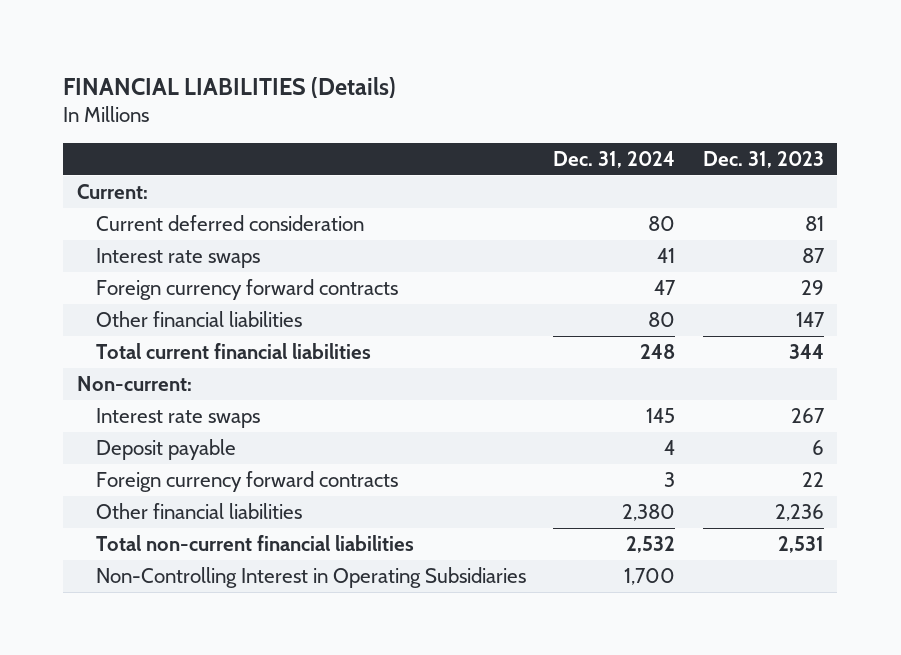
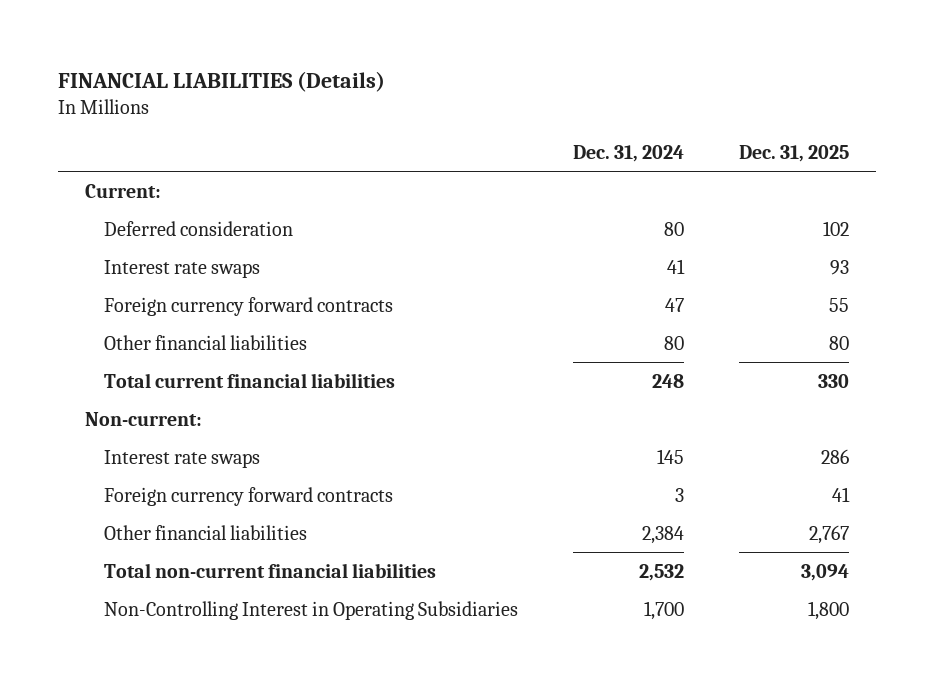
- | Dec. 31, 2024 | Dec. 31, 2023
+ | Dec. 31, 2024 | Dec. 31, 2025
- Current deferred consideration | 80 | 81
+ Deferred consideration | 80 | 102
- Deposit payable | 4 | 6
- Other financial liabilities | 2,380 | 2,236
+ Other financial liabilities | 2,384 | 2,767

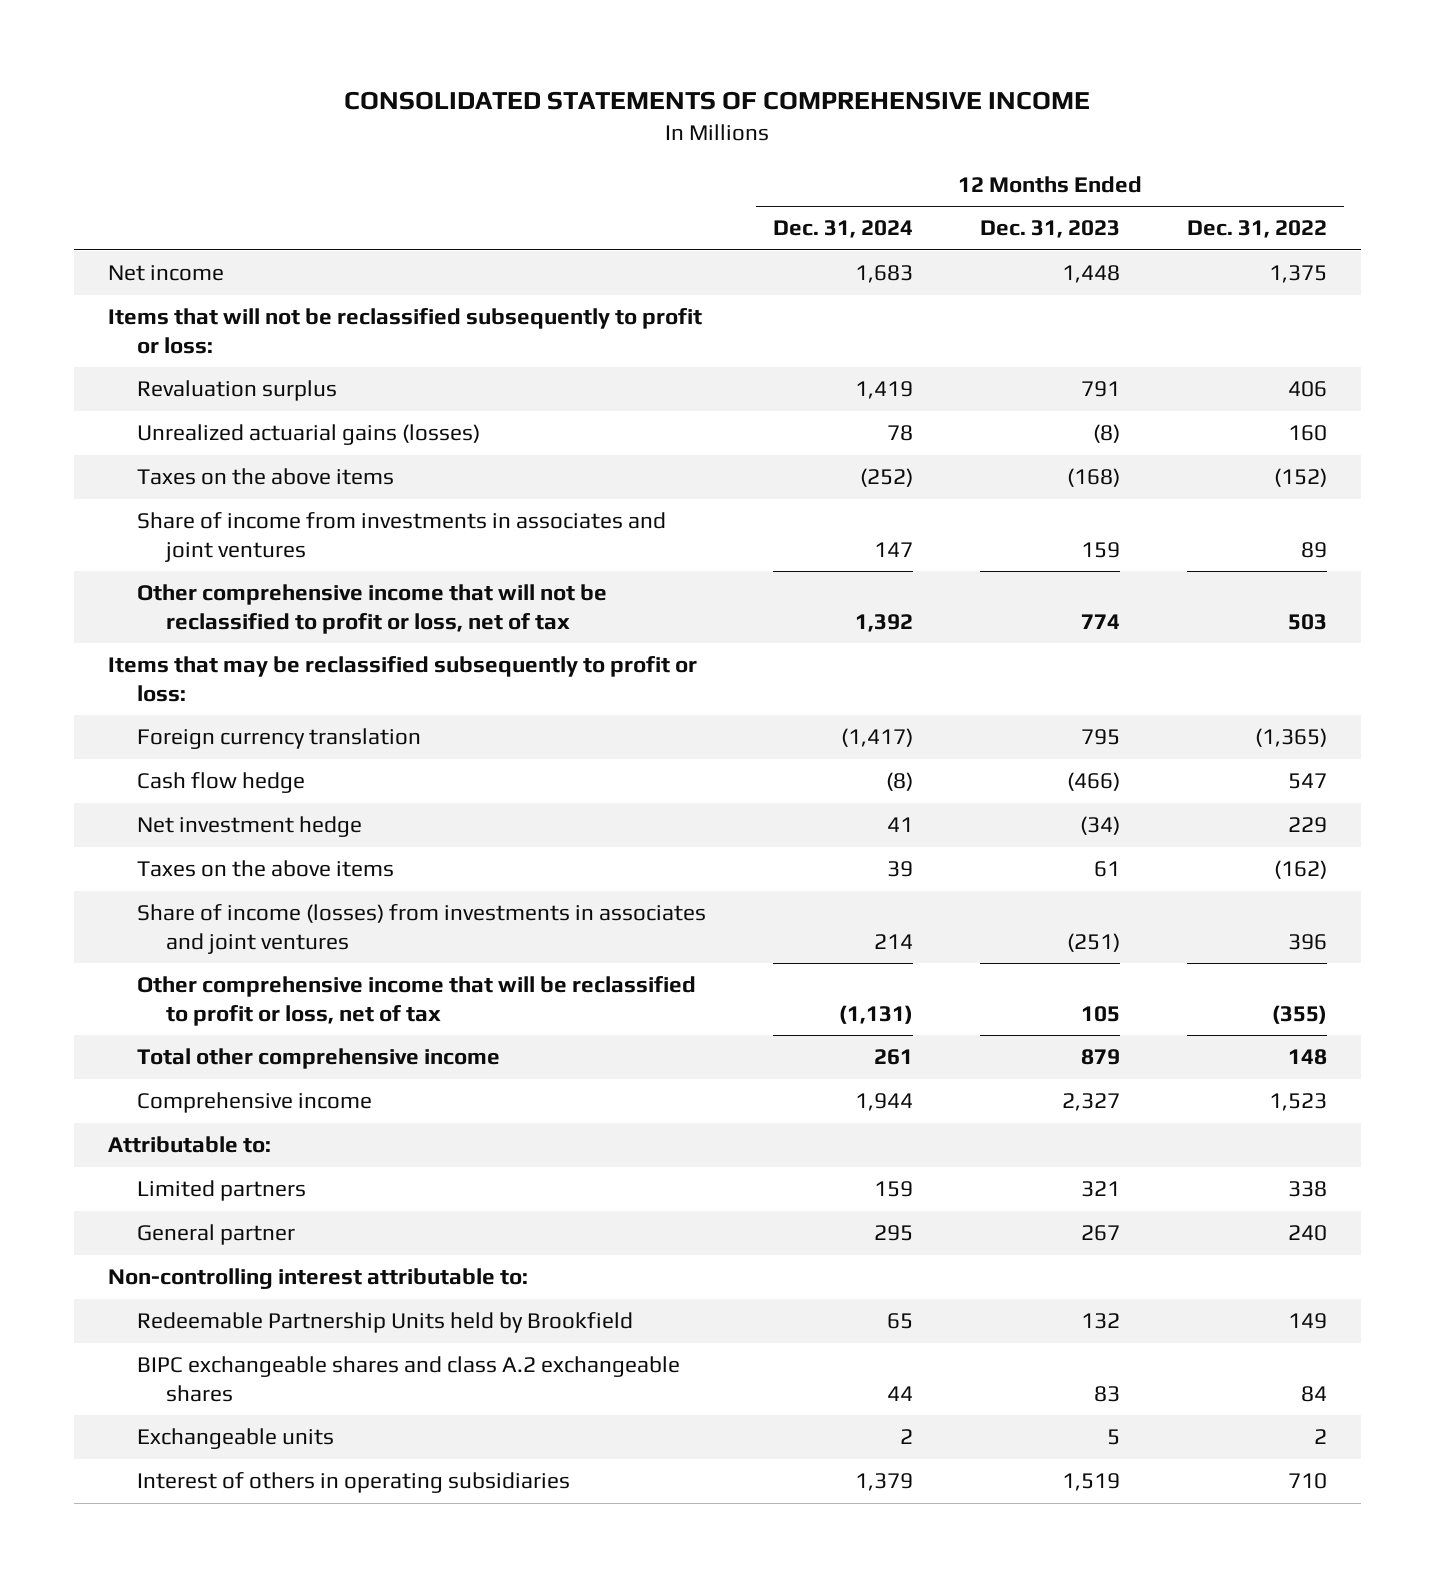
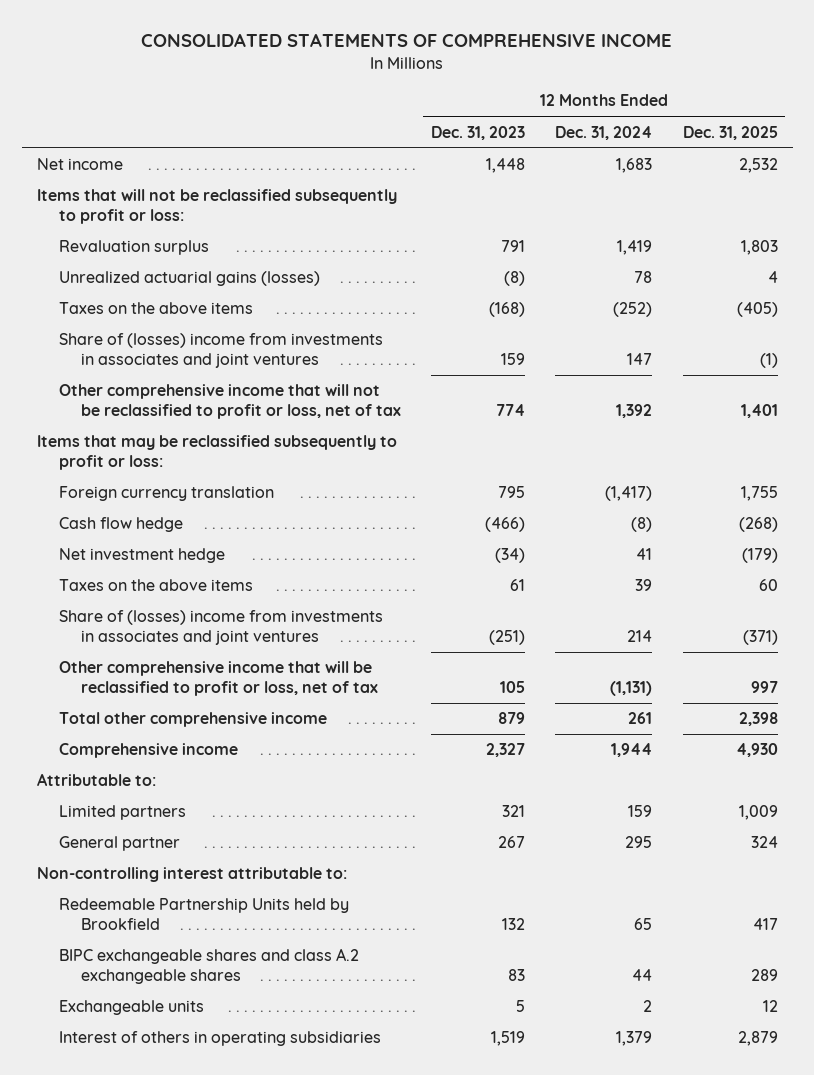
- | 12 Months Ended Dec. 31, 2024 | 12 Months Ended Dec. 31, 2023 | 12 Months Ended Dec. 31, 2022
+ | 12 Months Ended Dec. 31, 2023 | 12 Months Ended Dec. 31, 2024 | 12 Months Ended Dec. 31, 2025
- Share of income from investments in associates and joint ventures | 147 | 159 | 89
+ Share of (losses) income from investments in associates and joint ventures | 159 | 147 | (1)
- Share of income (losses) from investments in associates and joint ventures | 214 | (251) | 396
+ Share of (losses) income from investments in associates and joint ventures | (251) | 214 | (371)

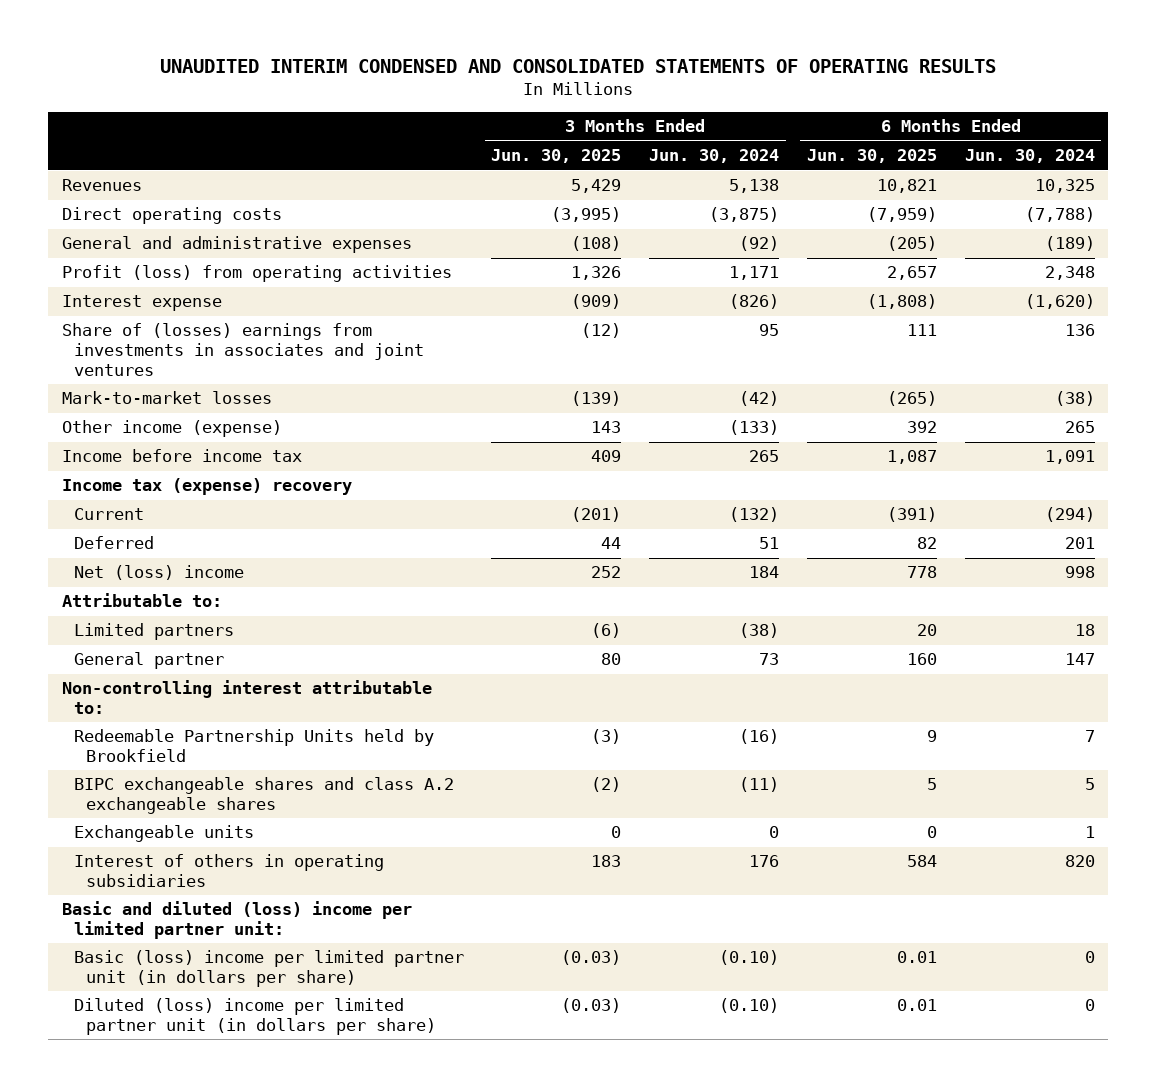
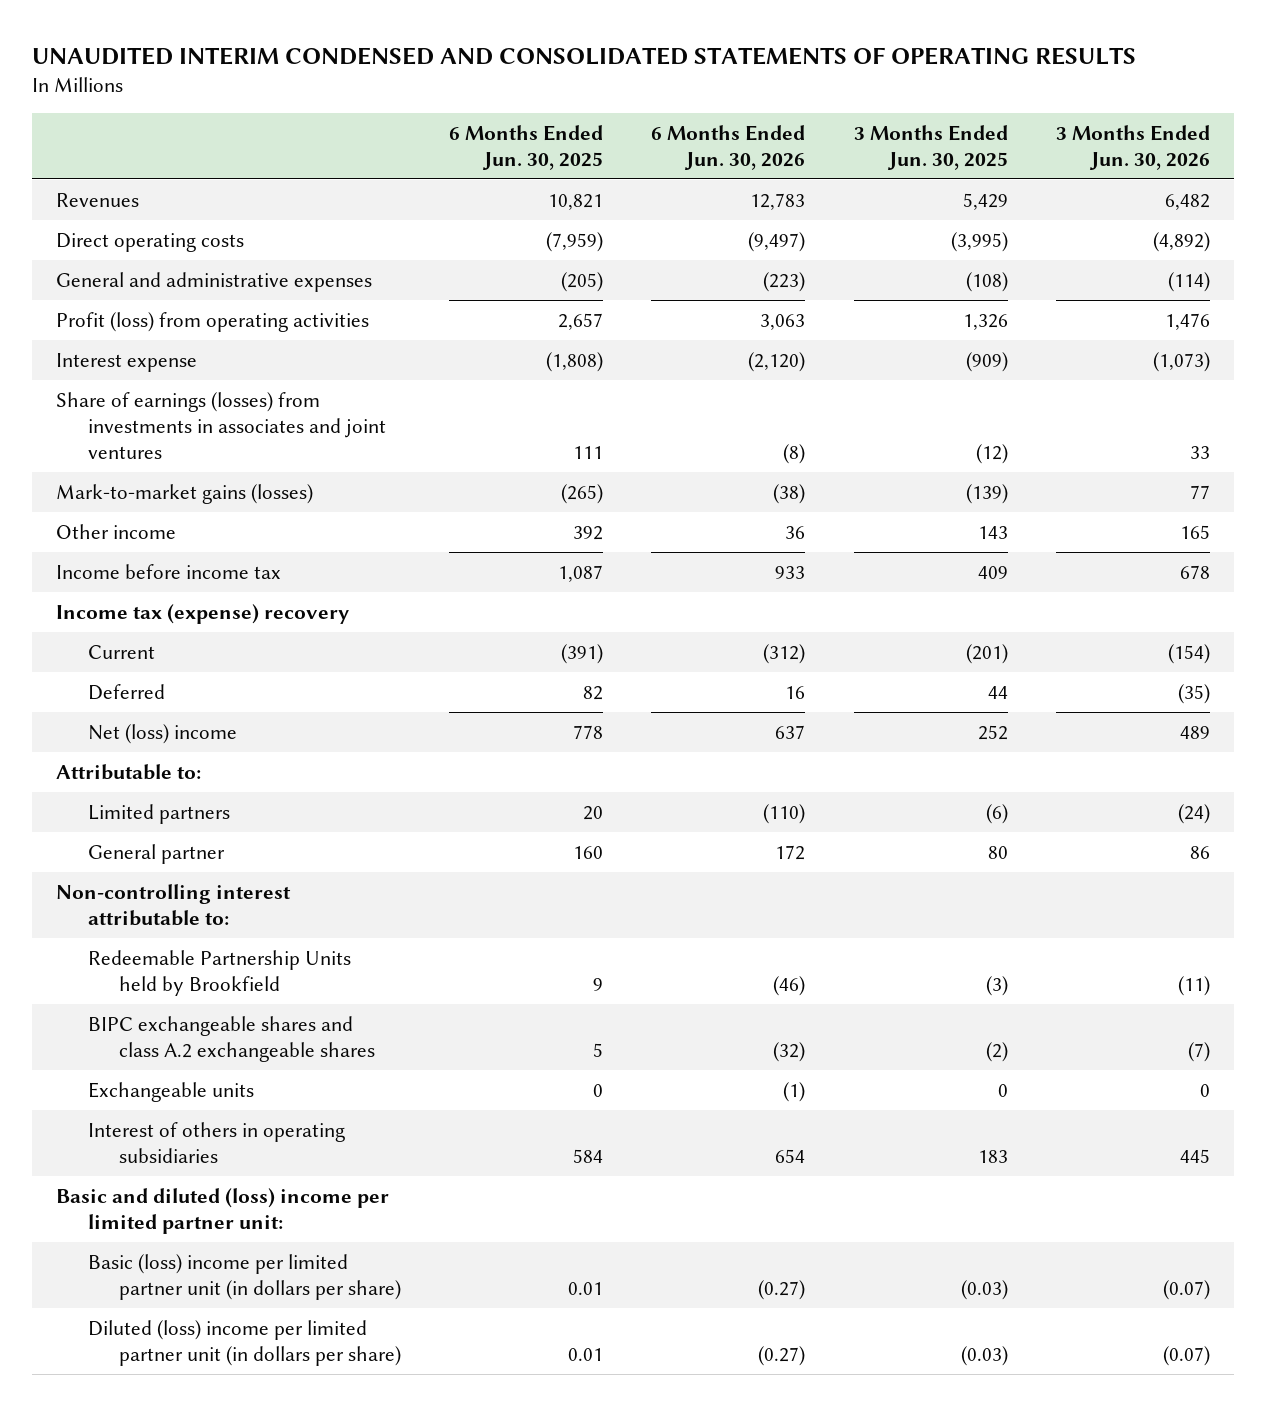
- | 3 Months Ended Jun. 30, 2025 | 3 Months Ended Jun. 30, 2024 | 6 Months Ended Jun. 30, 2025 | 6 Months Ended Jun. 30, 2024
+ | 6 Months Ended Jun. 30, 2025 | 6 Months Ended Jun. 30, 2026 | 3 Months Ended Jun. 30, 2025 | 3 Months Ended Jun. 30, 2026
- Share of (losses) earnings from investments in associates and joint ventures | (12) | 95 | 111 | 136
- Mark-to-market losses | (139) | (42) | (265) | (38)
- Other income (expense) | 143 | (133) | 392 | 265
+ Share of earnings (losses) from investments in associates and joint ventures | 111 | (8) | (12) | 33
+ Mark-to-market gains (losses) | (265) | (38) | (139) | 77
+ Other income | 392 | 36 | 143 | 165

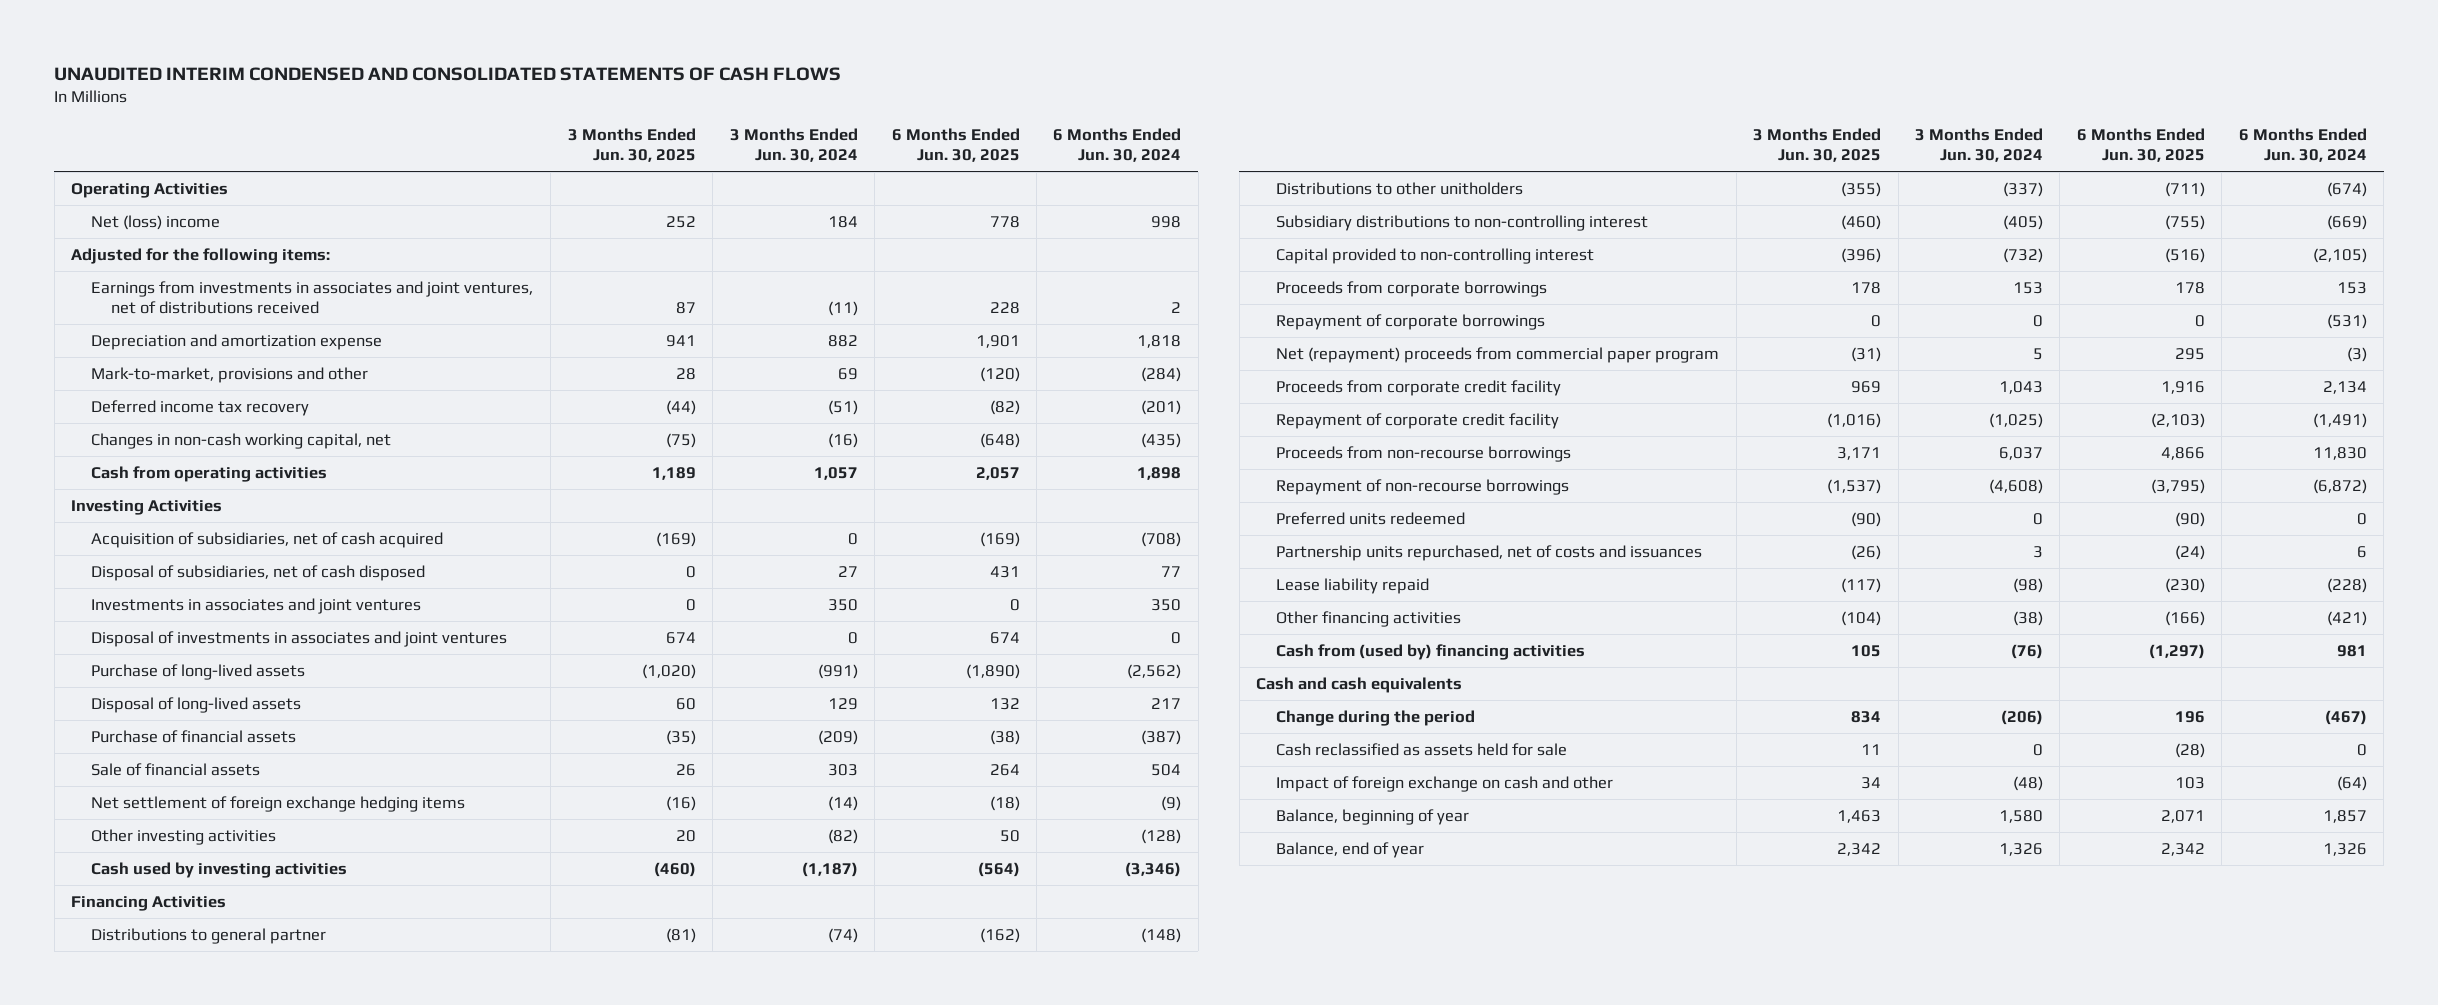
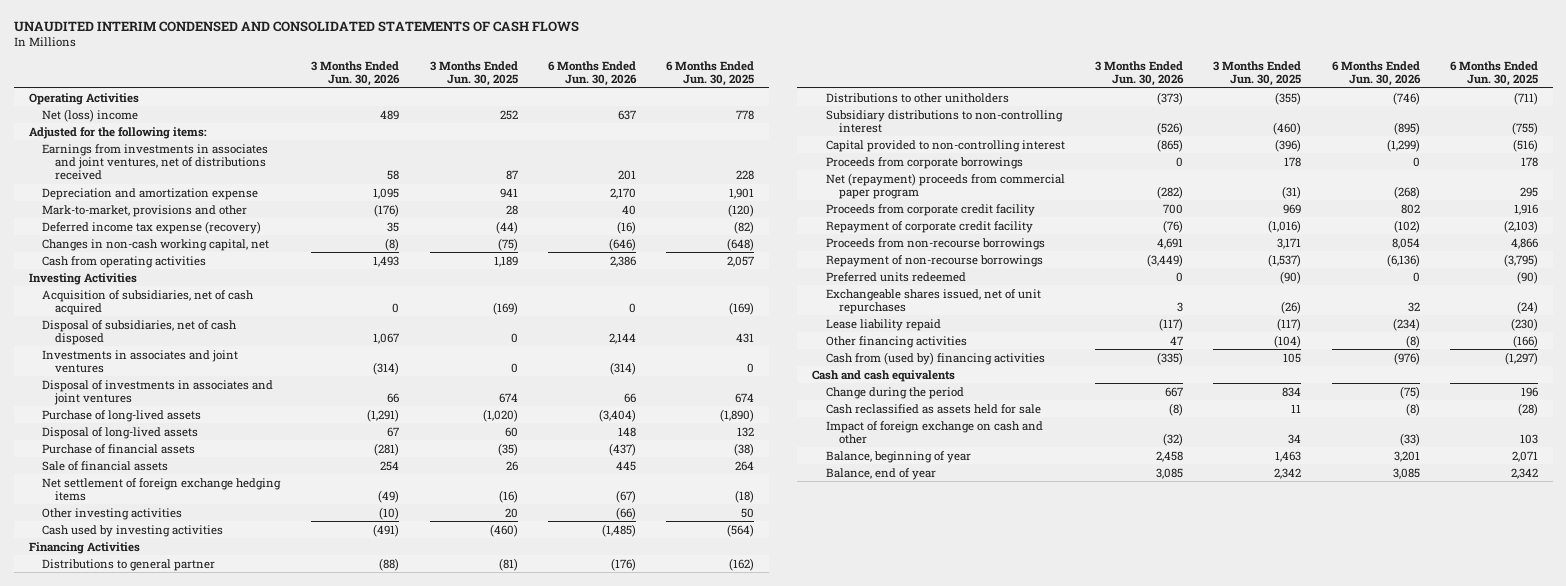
- | 3 Months Ended Jun. 30, 2025 | 3 Months Ended Jun. 30, 2024 | 6 Months Ended Jun. 30, 2025 | 6 Months Ended Jun. 30, 2024
+ | 3 Months Ended Jun. 30, 2026 | 3 Months Ended Jun. 30, 2025 | 6 Months Ended Jun. 30, 2026 | 6 Months Ended Jun. 30, 2025
- Deferred income tax recovery | (44) | (51) | (82) | (201)
+ Deferred income tax expense (recovery) | 35 | (44) | (16) | (82)
- Repayment of corporate borrowings | 0 | 0 | 0 | (531)
- Partnership units repurchased, net of costs and issuances | (26) | 3 | (24) | 6
+ Exchangeable shares issued, net of unit repurchases | 3 | (26) | 32 | (24)

